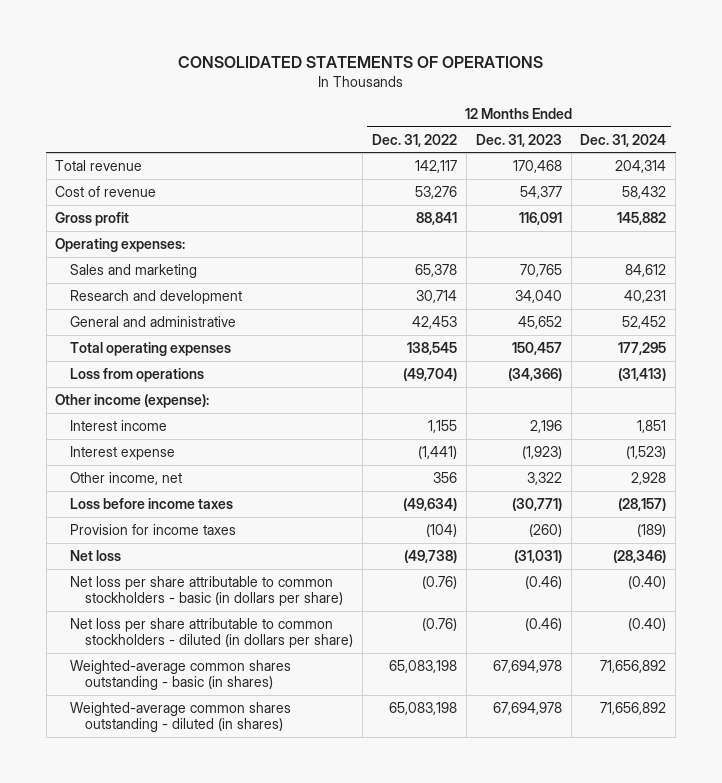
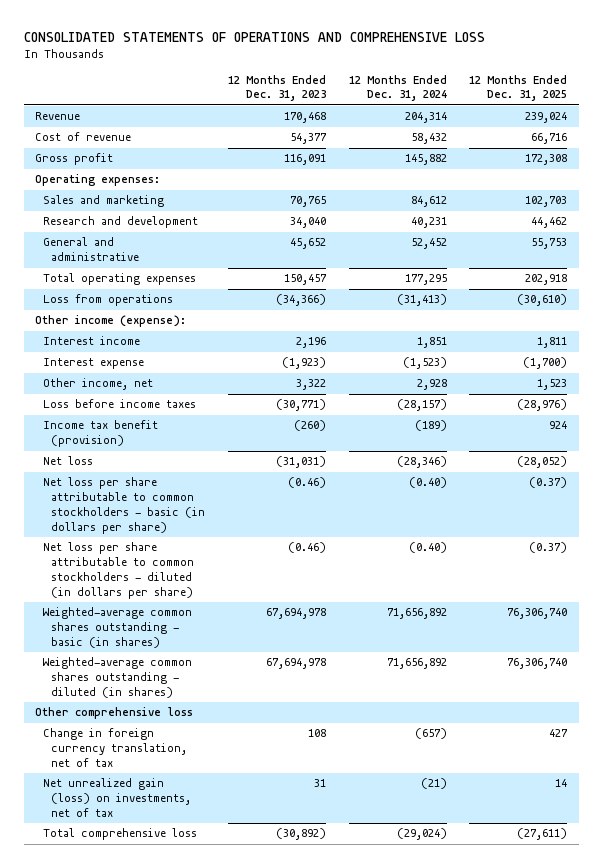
- CONSOLIDATED STATEMENTS OF OPERATIONS
+ CONSOLIDATED STATEMENTS OF OPERATIONS AND COMPREHENSIVE LOSS
- | 12 Months Ended Dec. 31, 2022 | 12 Months Ended Dec. 31, 2023 | 12 Months Ended Dec. 31, 2024
+ | 12 Months Ended Dec. 31, 2023 | 12 Months Ended Dec. 31, 2024 | 12 Months Ended Dec. 31, 2025
- Total revenue | 142,117 | 170,468 | 204,314
+ Revenue | 170,468 | 204,314 | 239,024
- Provision for income taxes | (104) | (260) | (189)
+ Income tax benefit (provision) | (260) | (189) | 924
+ Other comprehensive loss
+ Change in foreign currency translation, net of tax | 108 | (657) | 427
+ Net unrealized gain (loss) on investments, net of tax | 31 | (21) | 14
+ Total comprehensive loss | (30,892) | (29,024) | (27,611)

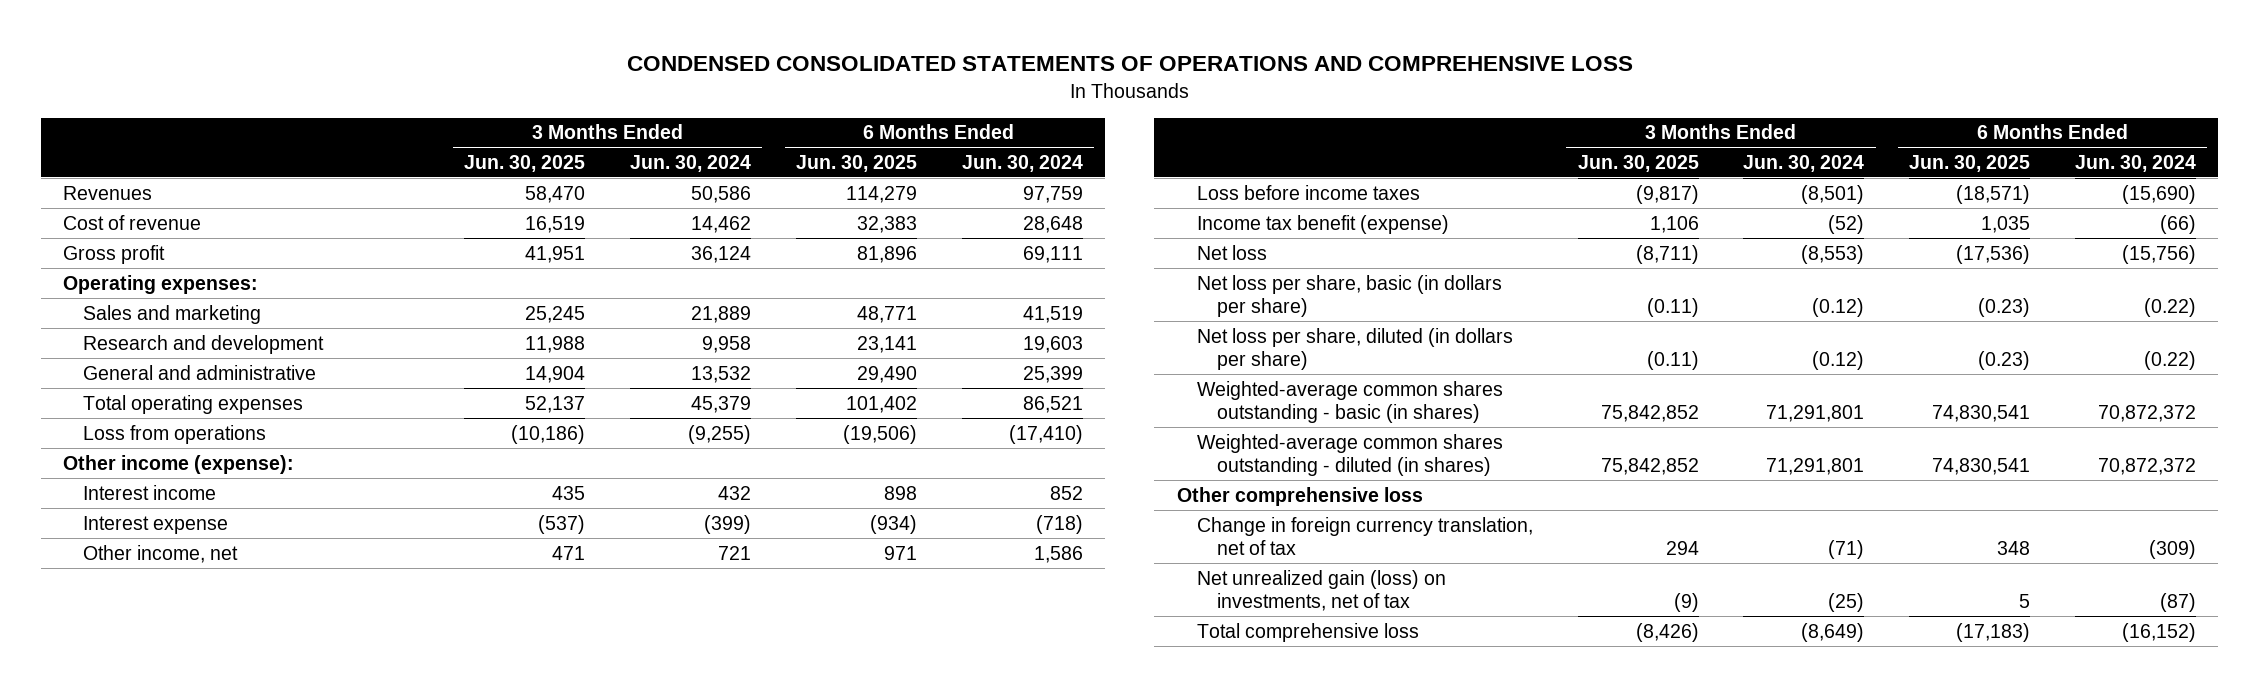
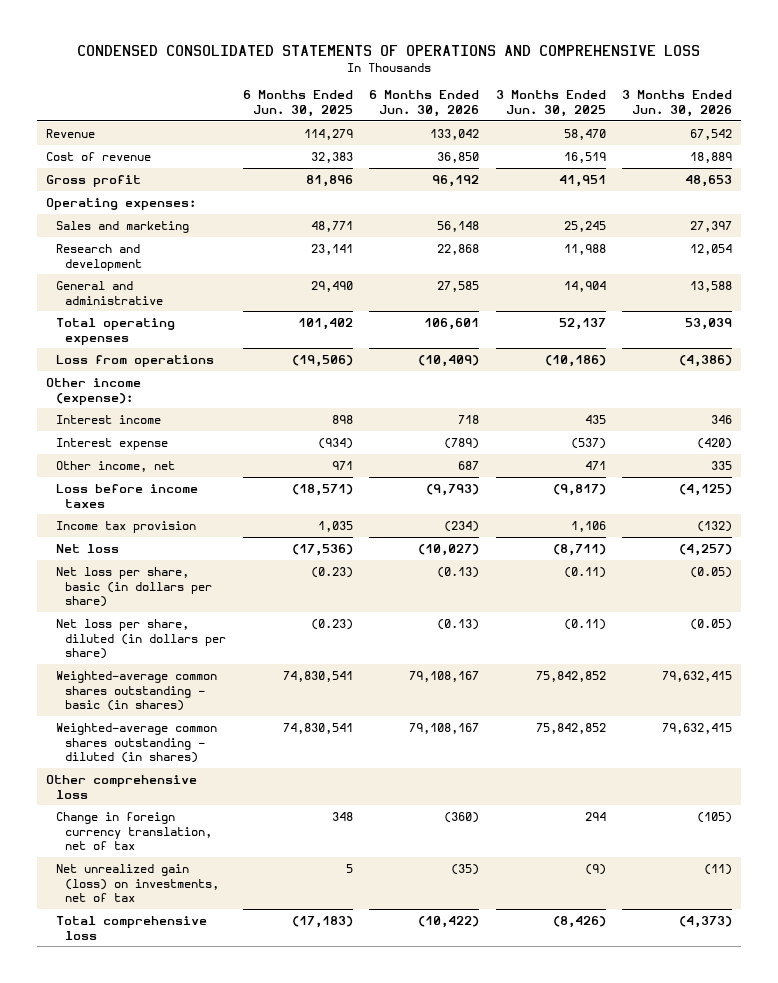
- | 3 Months Ended Jun. 30, 2025 | 3 Months Ended Jun. 30, 2024 | 6 Months Ended Jun. 30, 2025 | 6 Months Ended Jun. 30, 2024
+ | 6 Months Ended Jun. 30, 2025 | 6 Months Ended Jun. 30, 2026 | 3 Months Ended Jun. 30, 2025 | 3 Months Ended Jun. 30, 2026
- Revenues | 58,470 | 50,586 | 114,279 | 97,759
+ Revenue | 114,279 | 133,042 | 58,470 | 67,542
- Income tax benefit (expense) | 1,106 | (52) | 1,035 | (66)
+ Income tax provision | 1,035 | (234) | 1,106 | (132)

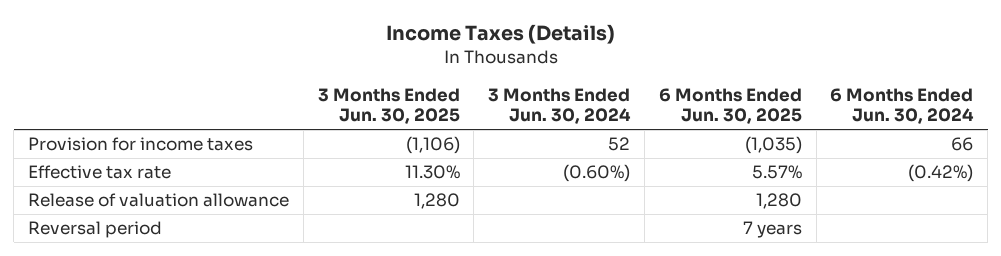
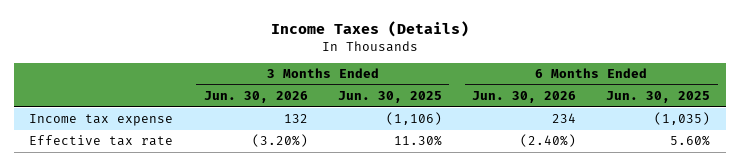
- | 3 Months Ended Jun. 30, 2025 | 3 Months Ended Jun. 30, 2024 | 6 Months Ended Jun. 30, 2025 | 6 Months Ended Jun. 30, 2024
+ | 3 Months Ended Jun. 30, 2026 | 3 Months Ended Jun. 30, 2025 | 6 Months Ended Jun. 30, 2026 | 6 Months Ended Jun. 30, 2025
- Provision for income taxes | (1,106) | 52 | (1,035) | 66
- Effective tax rate | 11.30% | (0.60%) | 5.57% | (0.42%)
- Release of valuation allowance | 1,280 | | 1,280 |
- Reversal period | | | 7 years |
+ Income tax expense | 132 | (1,106) | 234 | (1,035)
+ Effective tax rate | (3.20%) | 11.30% | (2.40%) | 5.60%

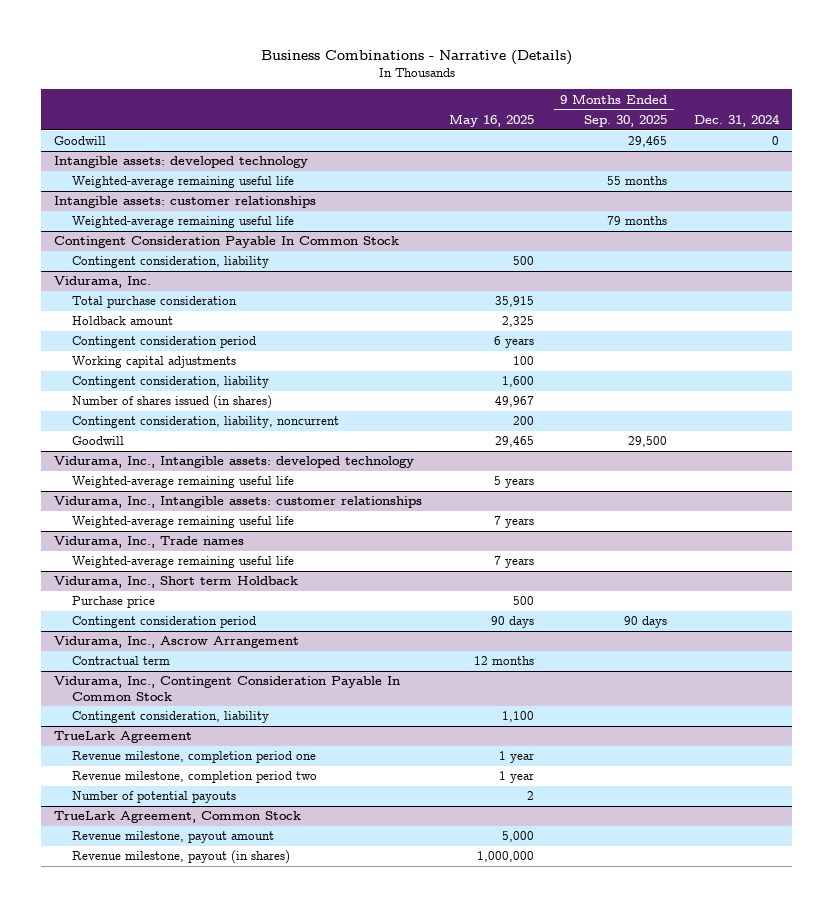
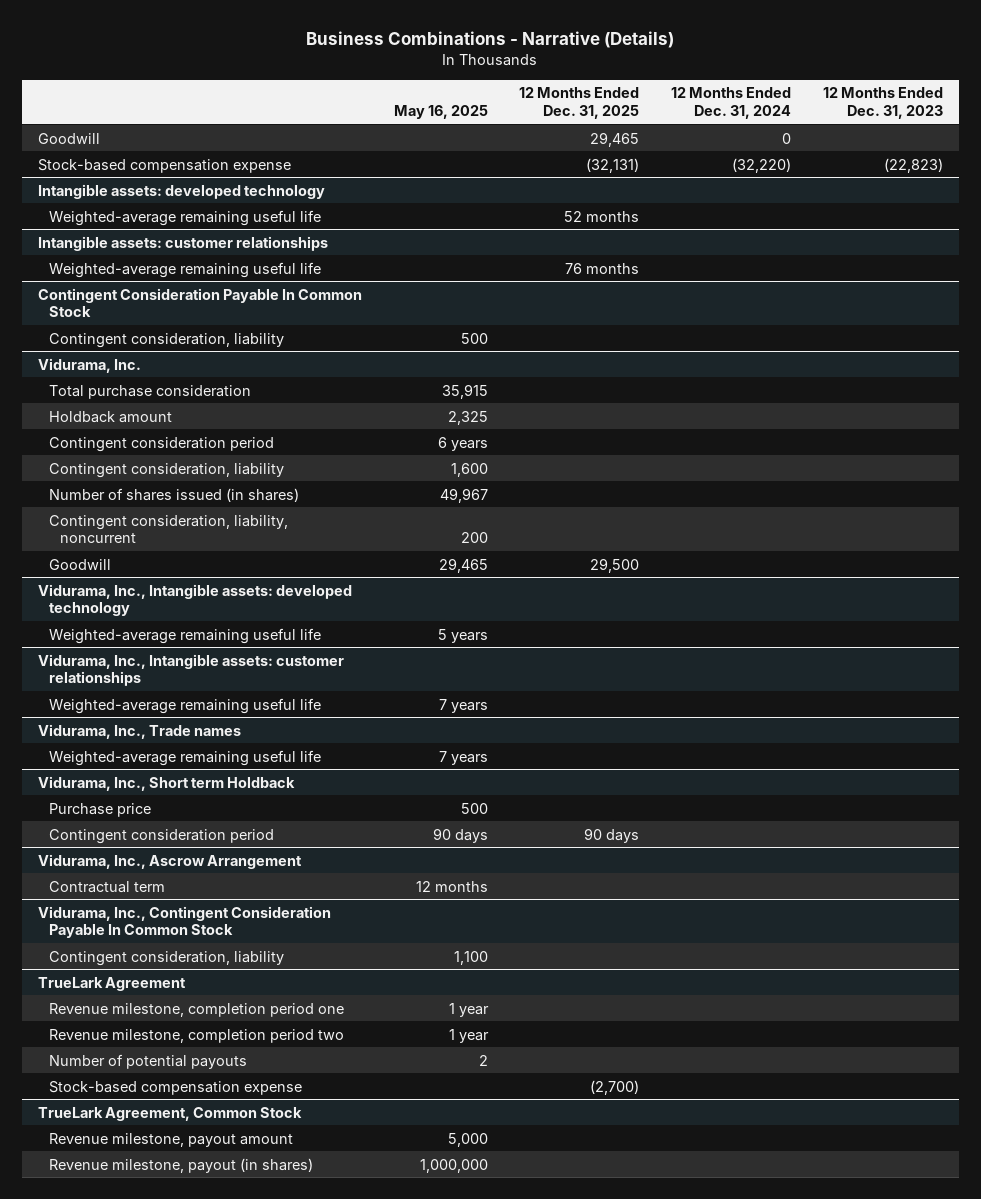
- | May 16, 2025 | 9 Months Ended Sep. 30, 2025 | Dec. 31, 2024
+ | May 16, 2025 | 12 Months Ended Dec. 31, 2025 | 12 Months Ended Dec. 31, 2024 | 12 Months Ended Dec. 31, 2023
+ Stock-based compensation expense | | (32,131) | (32,220) | (22,823)
@ Vidurama, Inc.
- Working capital adjustments | 100 | |
@ TrueLark Agreement
+ Stock-based compensation expense | | (2,700) | |

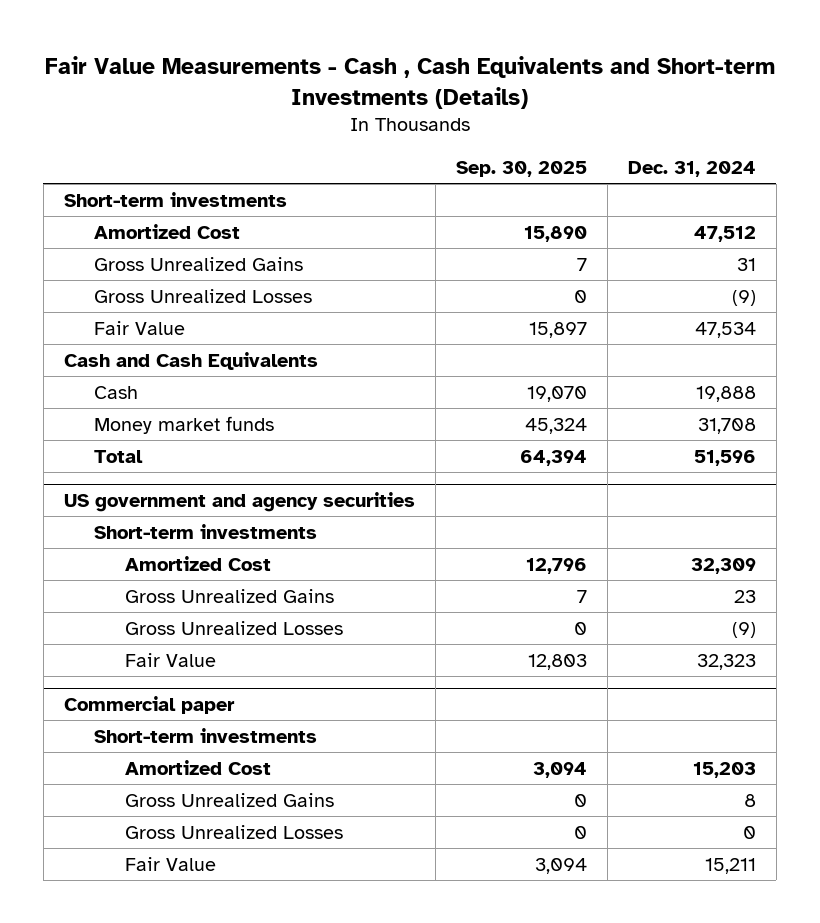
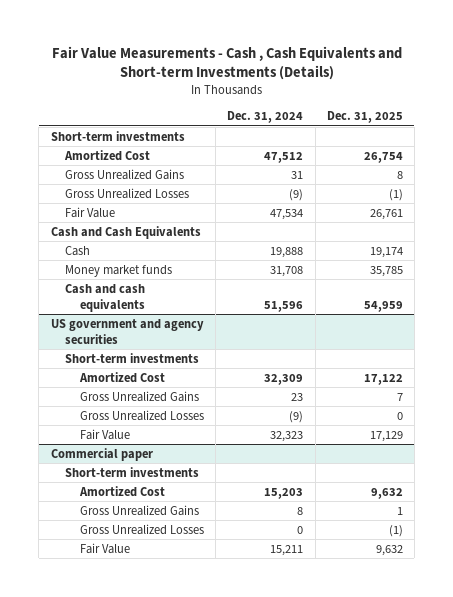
- | Sep. 30, 2025 | Dec. 31, 2024
+ | Dec. 31, 2024 | Dec. 31, 2025
- Total | 64,394 | 51,596
+ Cash and cash equivalents | 51,596 | 54,959

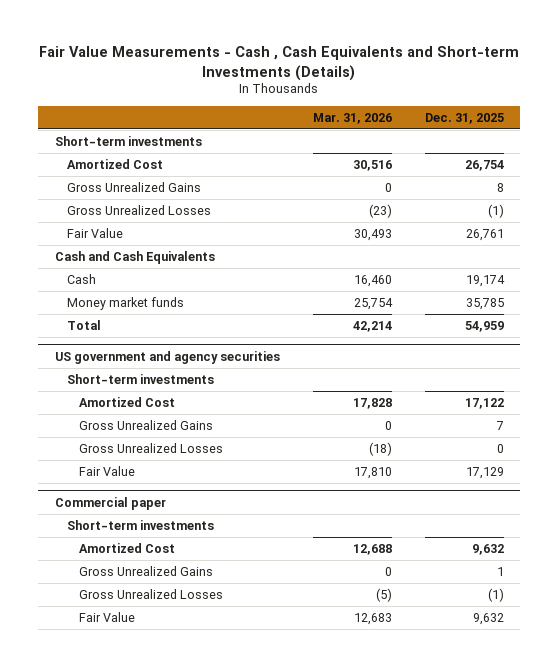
- | Dec. 31, 2024 | Dec. 31, 2025
+ | Mar. 31, 2026 | Dec. 31, 2025
- Cash and cash equivalents | 51,596 | 54,959
+ Total | 42,214 | 54,959

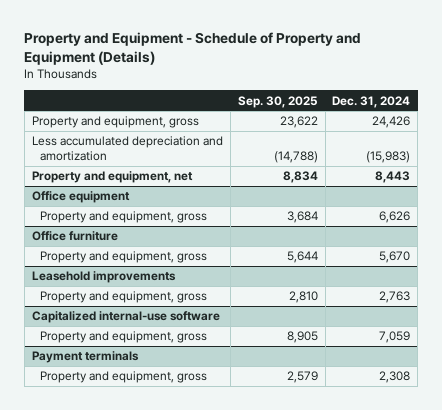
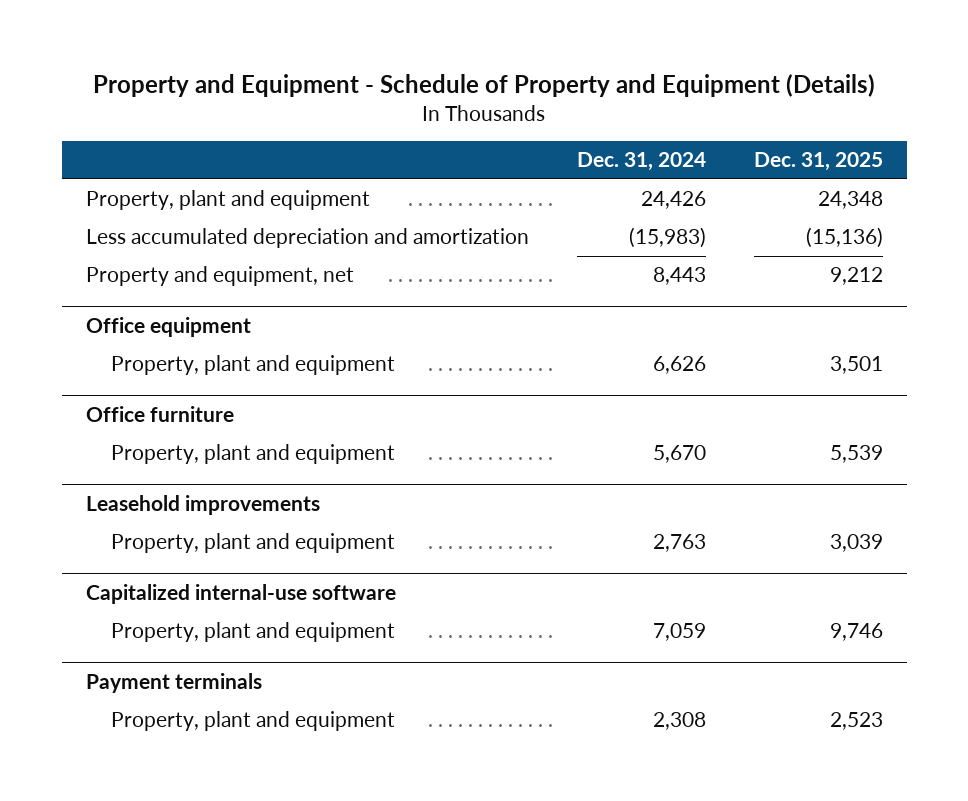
- | Sep. 30, 2025 | Dec. 31, 2024
+ | Dec. 31, 2024 | Dec. 31, 2025
- Property and equipment, gross | 23,622 | 24,426
+ Property, plant and equipment | 24,426 | 24,348
@ Office equipment
- Property and equipment, gross | 3,684 | 6,626
+ Property, plant and equipment | 6,626 | 3,501
@ Office furniture
- Property and equipment, gross | 5,644 | 5,670
+ Property, plant and equipment | 5,670 | 5,539
@ Leasehold improvements
- Property and equipment, gross | 2,810 | 2,763
+ Property, plant and equipment | 2,763 | 3,039
@ Capitalized internal-use software
- Property and equipment, gross | 8,905 | 7,059
+ Property, plant and equipment | 7,059 | 9,746
@ Payment terminals
- Property and equipment, gross | 2,579 | 2,308
+ Property, plant and equipment | 2,308 | 2,523

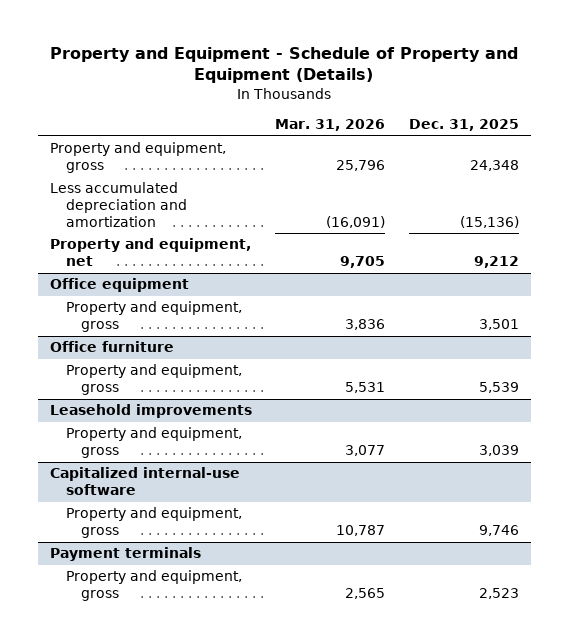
- | Dec. 31, 2024 | Dec. 31, 2025
+ | Mar. 31, 2026 | Dec. 31, 2025
- Property, plant and equipment | 24,426 | 24,348
+ Property and equipment, gross | 25,796 | 24,348
@ Office equipment
- Property, plant and equipment | 6,626 | 3,501
+ Property and equipment, gross | 3,836 | 3,501
@ Office furniture
- Property, plant and equipment | 5,670 | 5,539
+ Property and equipment, gross | 5,531 | 5,539
@ Leasehold improvements
- Property, plant and equipment | 2,763 | 3,039
+ Property and equipment, gross | 3,077 | 3,039
@ Capitalized internal-use software
- Property, plant and equipment | 7,059 | 9,746
+ Property and equipment, gross | 10,787 | 9,746
@ Payment terminals
- Property, plant and equipment | 2,308 | 2,523
+ Property and equipment, gross | 2,565 | 2,523

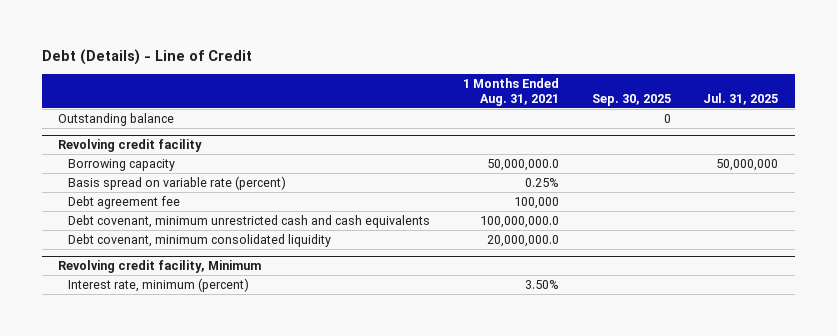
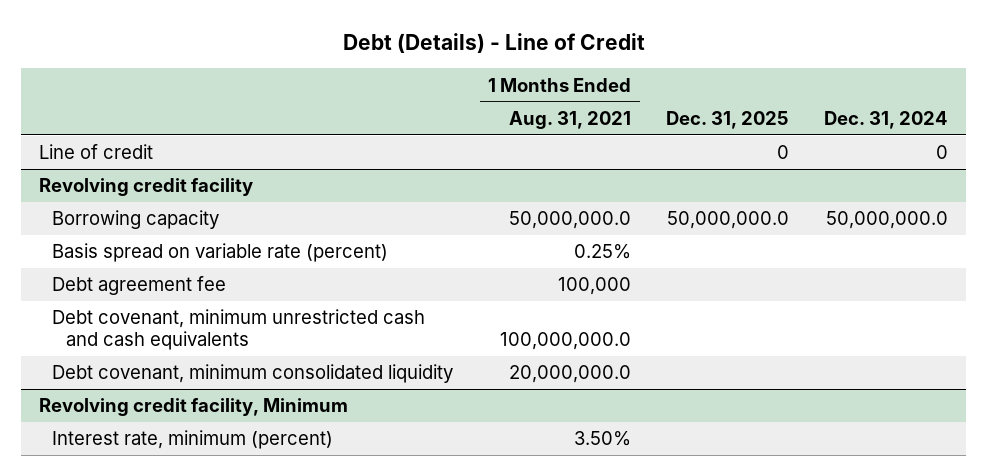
- | 1 Months Ended Aug. 31, 2021 | Sep. 30, 2025 | Jul. 31, 2025
+ | 1 Months Ended Aug. 31, 2021 | Dec. 31, 2025 | Dec. 31, 2024
- Outstanding balance | | 0 |
+ Line of credit | | 0 | 0

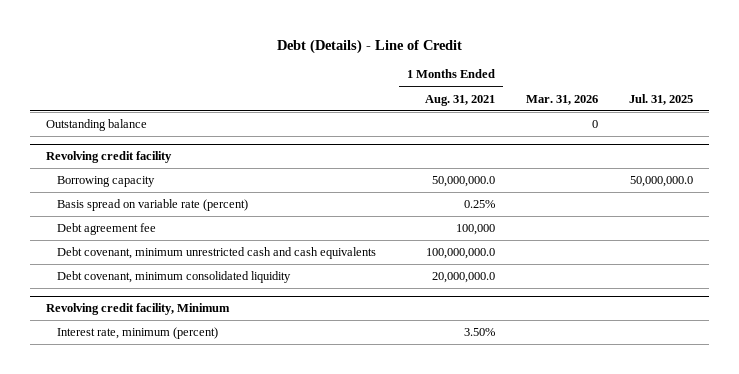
- | 1 Months Ended Aug. 31, 2021 | Dec. 31, 2025 | Dec. 31, 2024
+ | 1 Months Ended Aug. 31, 2021 | Mar. 31, 2026 | Jul. 31, 2025
- Line of credit | | 0 | 0
+ Outstanding balance | | 0 |

